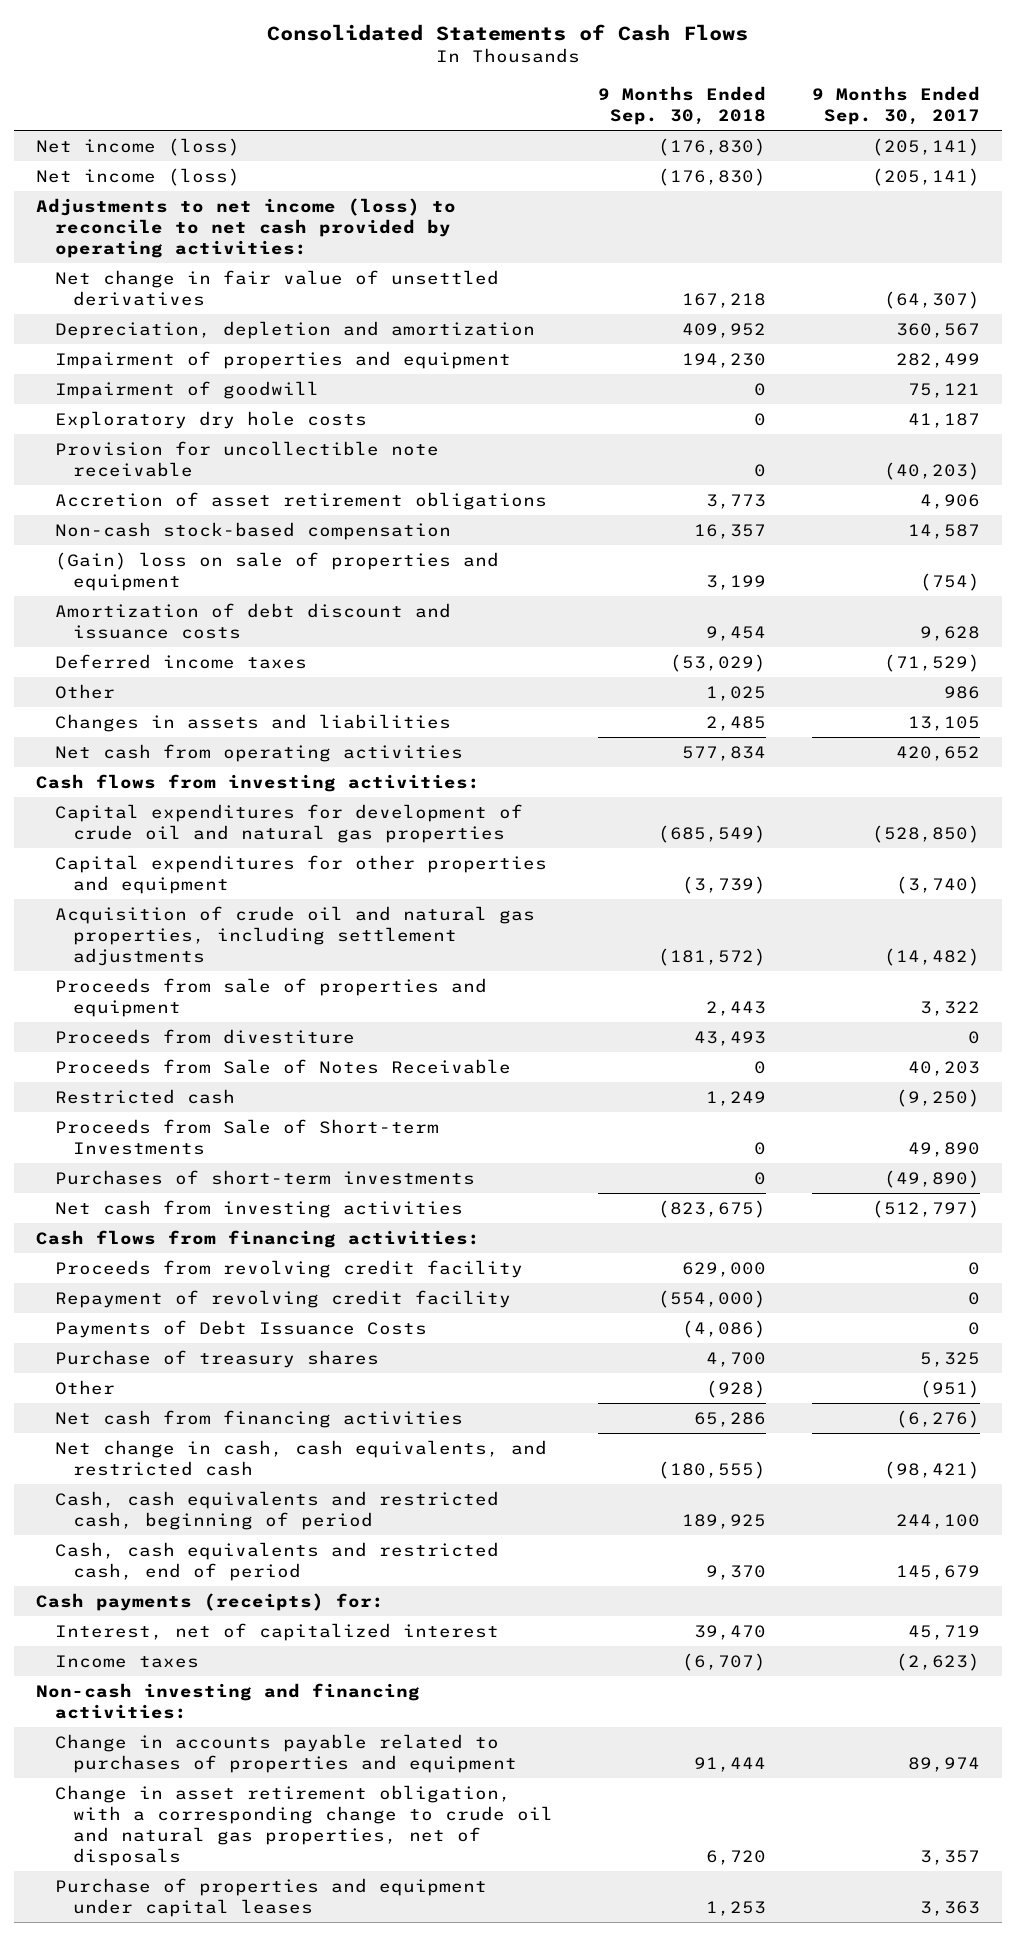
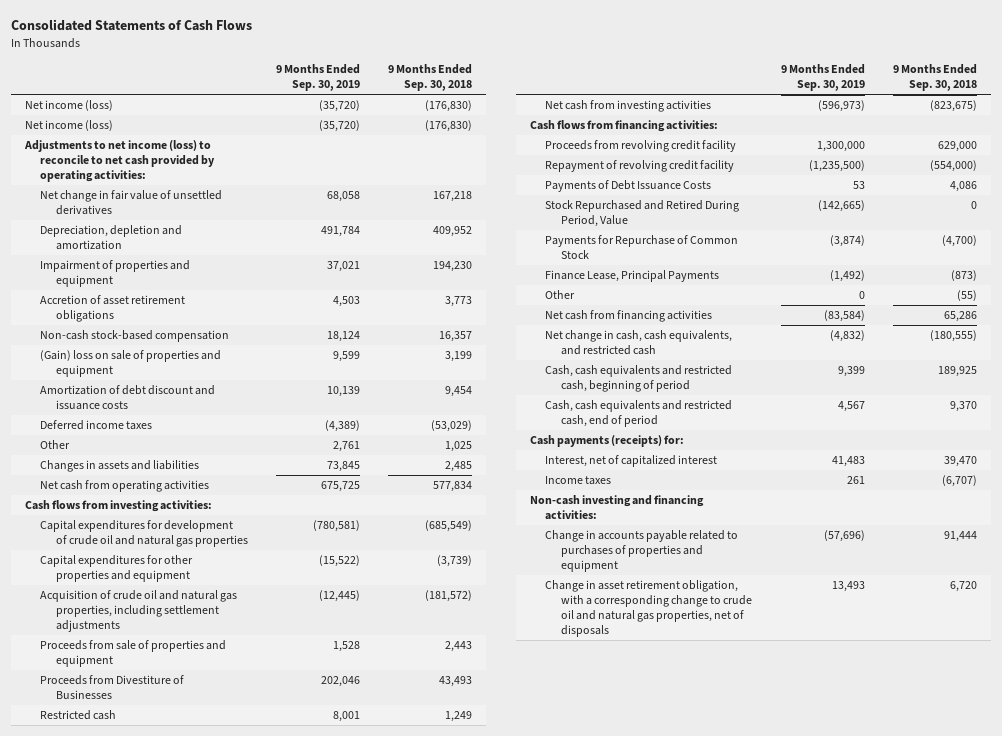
- | 9 Months Ended Sep. 30, 2018 | 9 Months Ended Sep. 30, 2017
+ | 9 Months Ended Sep. 30, 2019 | 9 Months Ended Sep. 30, 2018
- Impairment of goodwill | 0 | 75,121
- Exploratory dry hole costs | 0 | 41,187
- Provision for uncollectible note receivable | 0 | (40,203)
- Proceeds from divestiture | 43,493 | 0
- Proceeds from Sale of Notes Receivable | 0 | 40,203
+ Proceeds from Divestiture of Businesses | 202,046 | 43,493
- Proceeds from Sale of Short-term Investments | 0 | 49,890
- Purchases of short-term investments | 0 | (49,890)
- Payments of Debt Issuance Costs | (4,086) | 0
- Purchase of treasury shares | 4,700 | 5,325
- Other | (928) | (951)
+ Payments of Debt Issuance Costs | 53 | 4,086
+ Stock Repurchased and Retired During Period, Value | (142,665) | 0
+ Payments for Repurchase of Common Stock | (3,874) | (4,700)
+ Finance Lease, Principal Payments | (1,492) | (873)
+ Other | 0 | (55)
- Purchase of properties and equipment under capital leases | 1,253 | 3,363

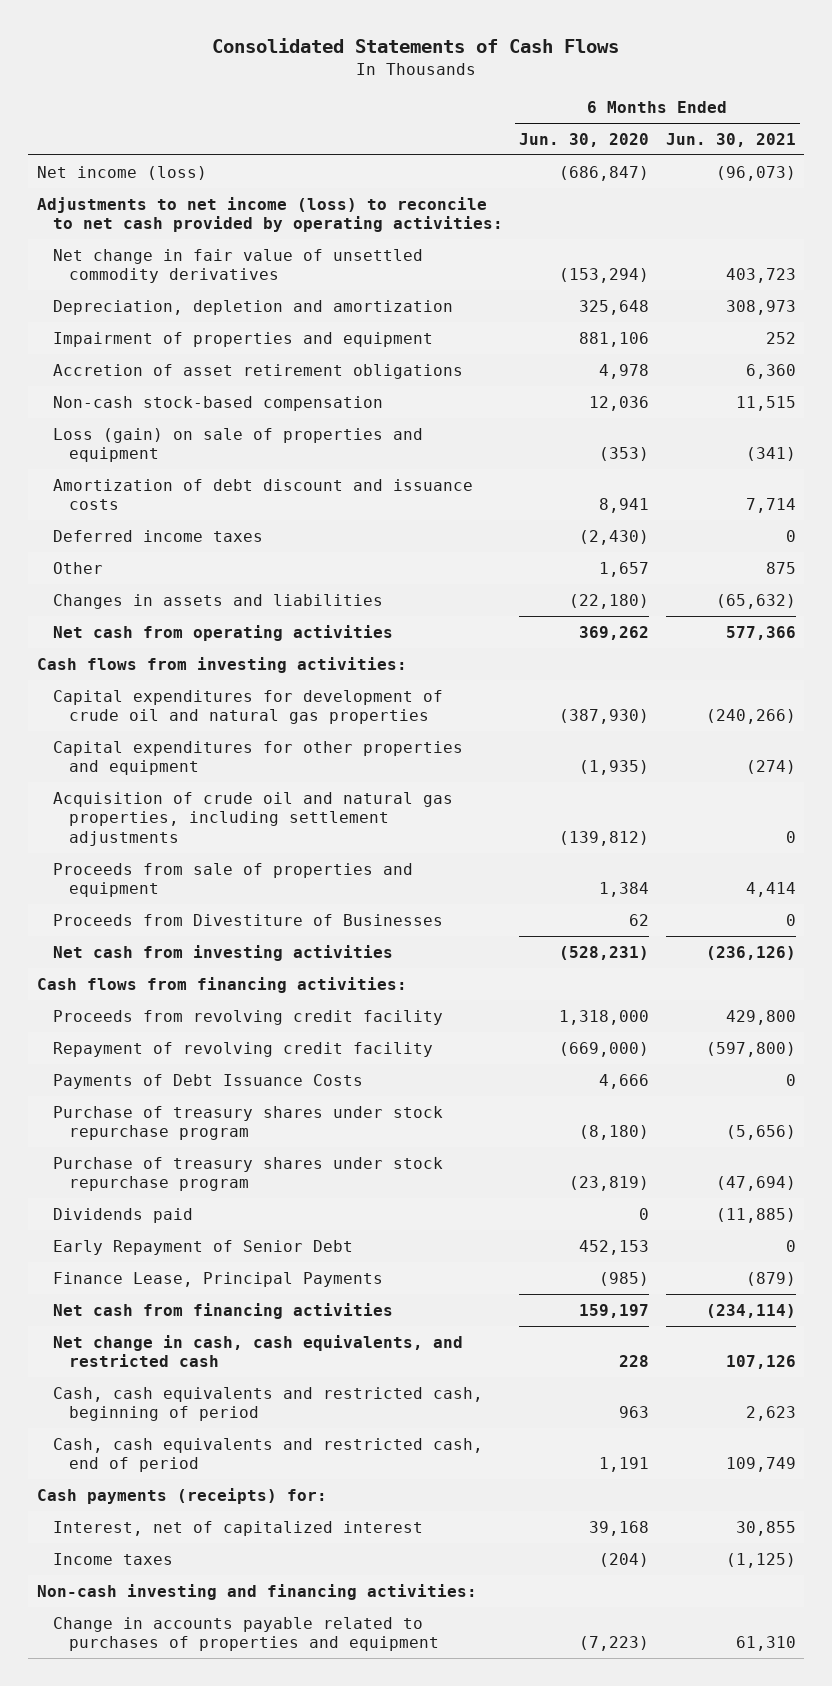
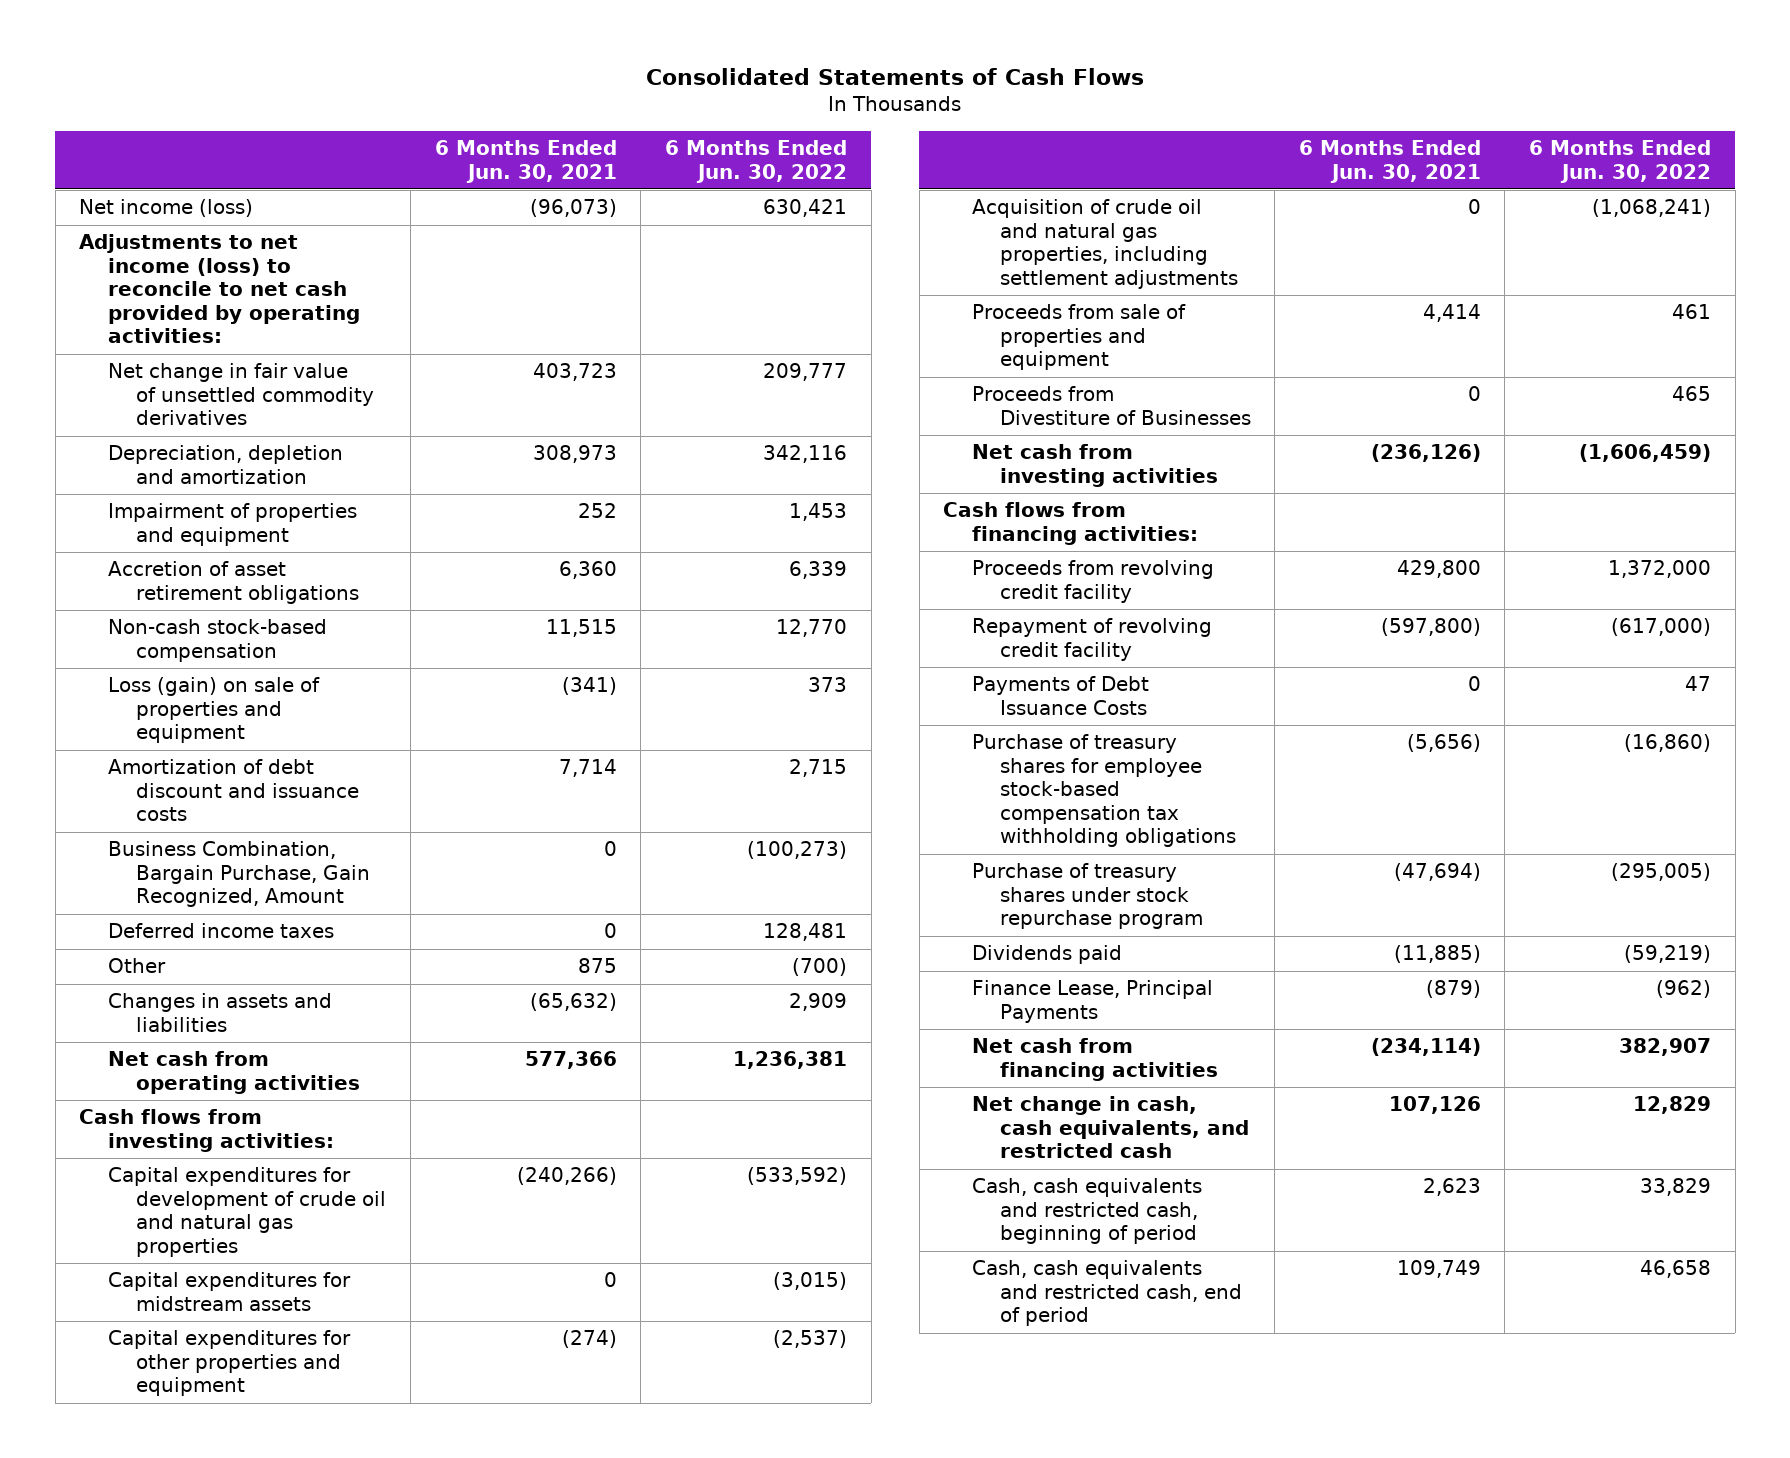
- | 6 Months Ended Jun. 30, 2020 | 6 Months Ended Jun. 30, 2021
+ | 6 Months Ended Jun. 30, 2021 | 6 Months Ended Jun. 30, 2022
+ Business Combination, Bargain Purchase, Gain Recognized, Amount | 0 | (100,273)
+ Capital expenditures for midstream assets | 0 | (3,015)
- Purchase of treasury shares under stock repurchase program | (8,180) | (5,656)
+ Purchase of treasury shares for employee stock-based compensation tax withholding obligations | (5,656) | (16,860)
- Early Repayment of Senior Debt | 452,153 | 0
- Cash payments (receipts) for:
- Interest, net of capitalized interest | 39,168 | 30,855
- Income taxes | (204) | (1,125)
- Non-cash investing and financing activities:
- Change in accounts payable related to purchases of properties and equipment | (7,223) | 61,310

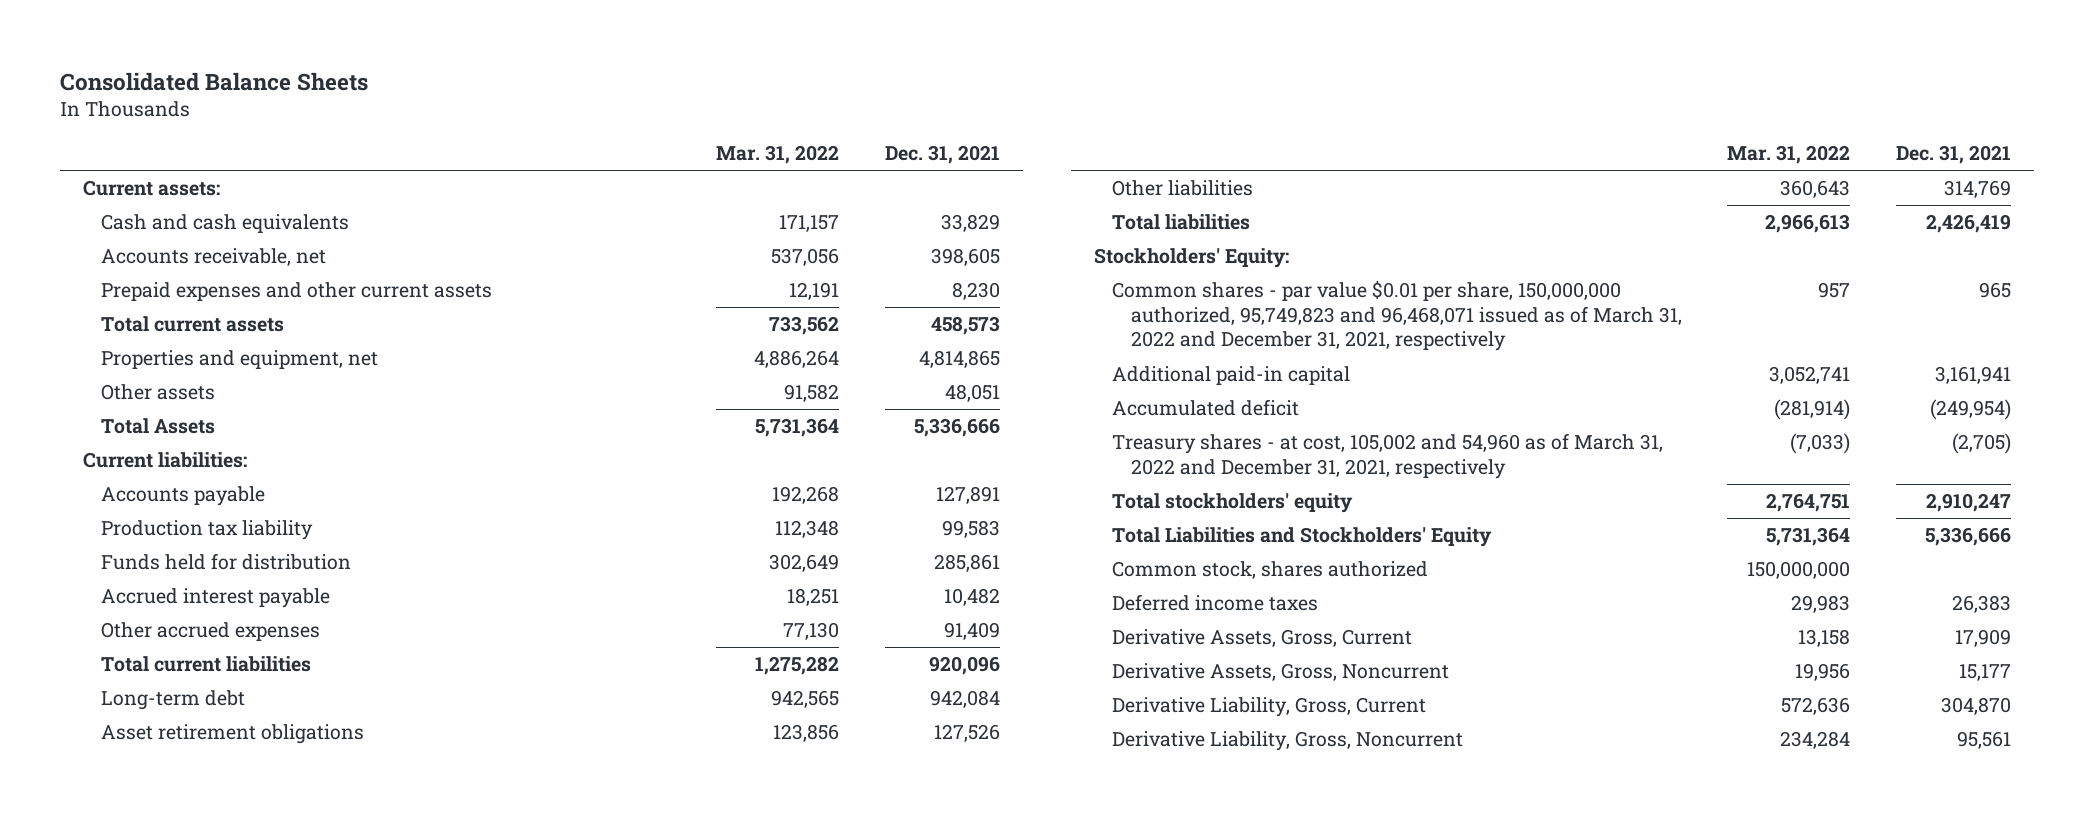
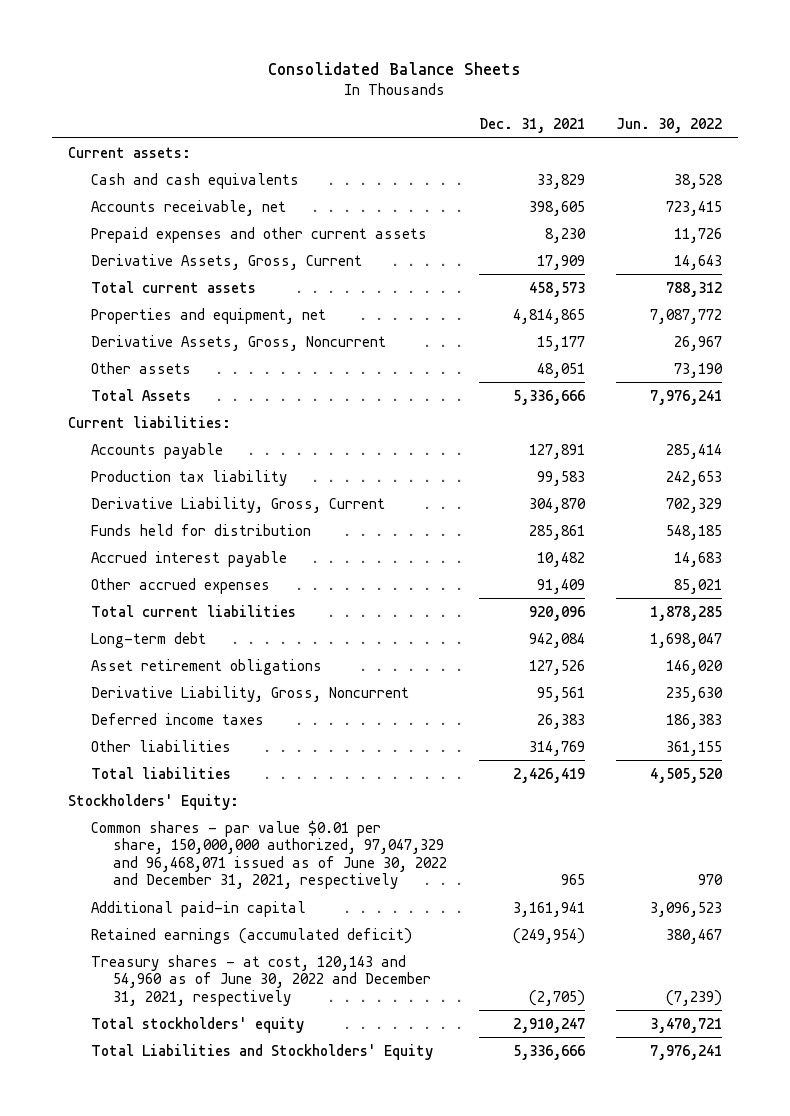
- | Mar. 31, 2022 | Dec. 31, 2021
+ | Dec. 31, 2021 | Jun. 30, 2022
moved up: Derivative Assets, Gross, Current | 17,909 | 14,643
moved up: Derivative Assets, Gross, Noncurrent | 15,177 | 26,967
moved up: Derivative Liability, Gross, Current | 304,870 | 702,329
moved up: Derivative Liability, Gross, Noncurrent | 95,561 | 235,630
moved up: Deferred income taxes | 26,383 | 186,383
- Common shares - par value $0.01 per share, 150,000,000 authorized, 95,749,823 and 96,468,071 issued as of March 31, 2022 and December 31, 2021, respectively | 957 | 965
+ Common shares - par value $0.01 per share, 150,000,000 authorized, 97,047,329 and 96,468,071 issued as of June 30, 2022 and December 31, 2021, respectively | 965 | 970
- Accumulated deficit | (281,914) | (249,954)
- Treasury shares - at cost, 105,002 and 54,960 as of March 31, 2022 and December 31, 2021, respectively | (7,033) | (2,705)
+ Retained earnings (accumulated deficit) | (249,954) | 380,467
+ Treasury shares - at cost, 120,143 and 54,960 as of June 30, 2022 and December 31, 2021, respectively | (2,705) | (7,239)
- Common stock, shares authorized | 150,000,000 |

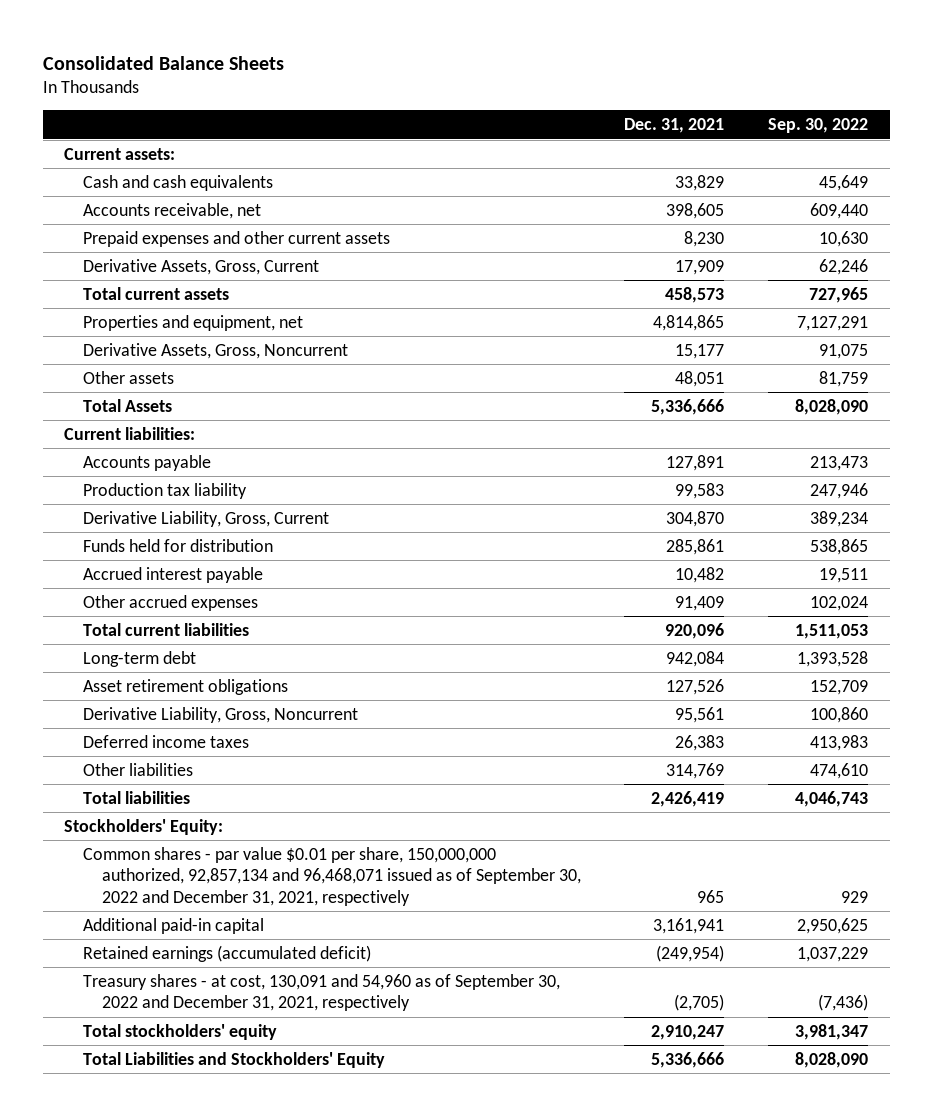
- | Dec. 31, 2021 | Jun. 30, 2022
+ | Dec. 31, 2021 | Sep. 30, 2022
- Common shares - par value $0.01 per share, 150,000,000 authorized, 97,047,329 and 96,468,071 issued as of June 30, 2022 and December 31, 2021, respectively | 965 | 970
+ Common shares - par value $0.01 per share, 150,000,000 authorized, 92,857,134 and 96,468,071 issued as of September 30, 2022 and December 31, 2021, respectively | 965 | 929
- Treasury shares - at cost, 120,143 and 54,960 as of June 30, 2022 and December 31, 2021, respectively | (2,705) | (7,239)
+ Treasury shares - at cost, 130,091 and 54,960 as of September 30, 2022 and December 31, 2021, respectively | (2,705) | (7,436)

